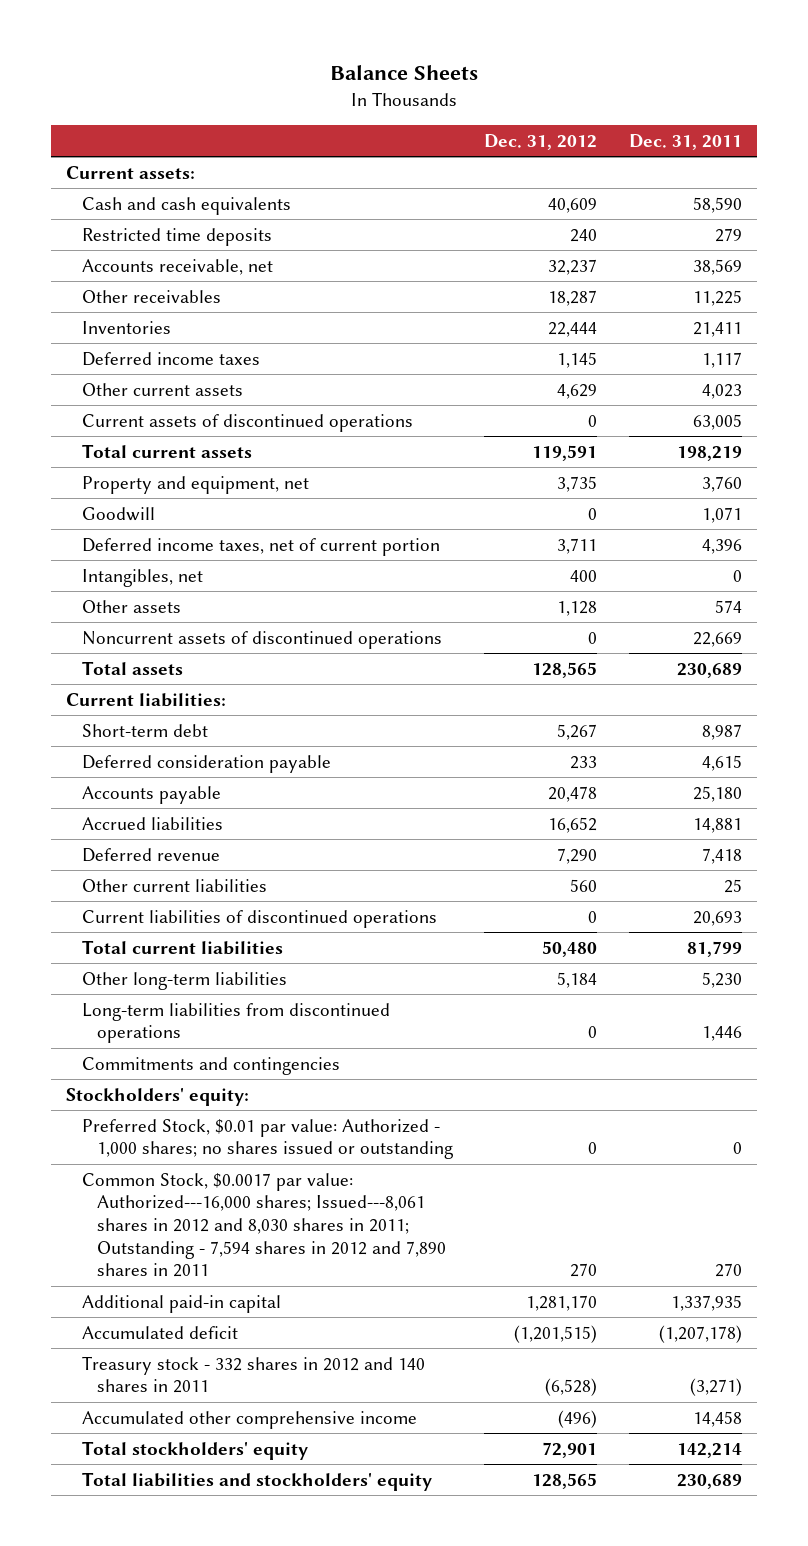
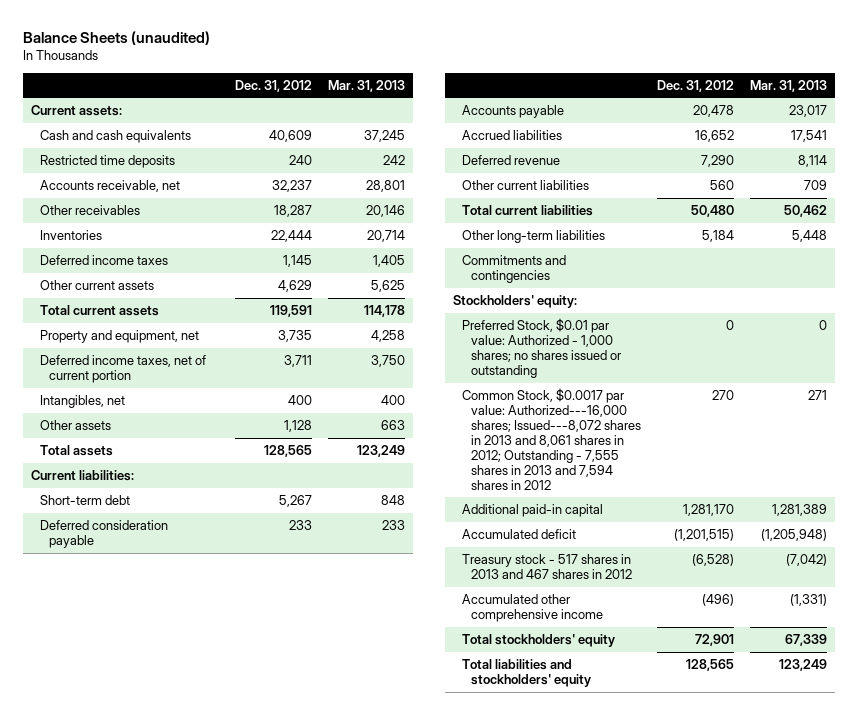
- Balance Sheets
+ Balance Sheets (unaudited)
- | Dec. 31, 2012 | Dec. 31, 2011
+ | Dec. 31, 2012 | Mar. 31, 2013
- Current assets of discontinued operations | 0 | 63,005
- Goodwill | 0 | 1,071
- Noncurrent assets of discontinued operations | 0 | 22,669
- Current liabilities of discontinued operations | 0 | 20,693
- Long-term liabilities from discontinued operations | 0 | 1,446
- Common Stock, $0.0017 par value: Authorized---16,000 shares; Issued---8,061 shares in 2012 and 8,030 shares in 2011; Outstanding - 7,594 shares in 2012 and 7,890 shares in 2011 | 270 | 270
+ Common Stock, $0.0017 par value: Authorized---16,000 shares; Issued---8,072 shares in 2013 and 8,061 shares in 2012; Outstanding - 7,555 shares in 2013 and 7,594 shares in 2012 | 270 | 271
- Treasury stock - 332 shares in 2012 and 140 shares in 2011 | (6,528) | (3,271)
+ Treasury stock - 517 shares in 2013 and 467 shares in 2012 | (6,528) | (7,042)

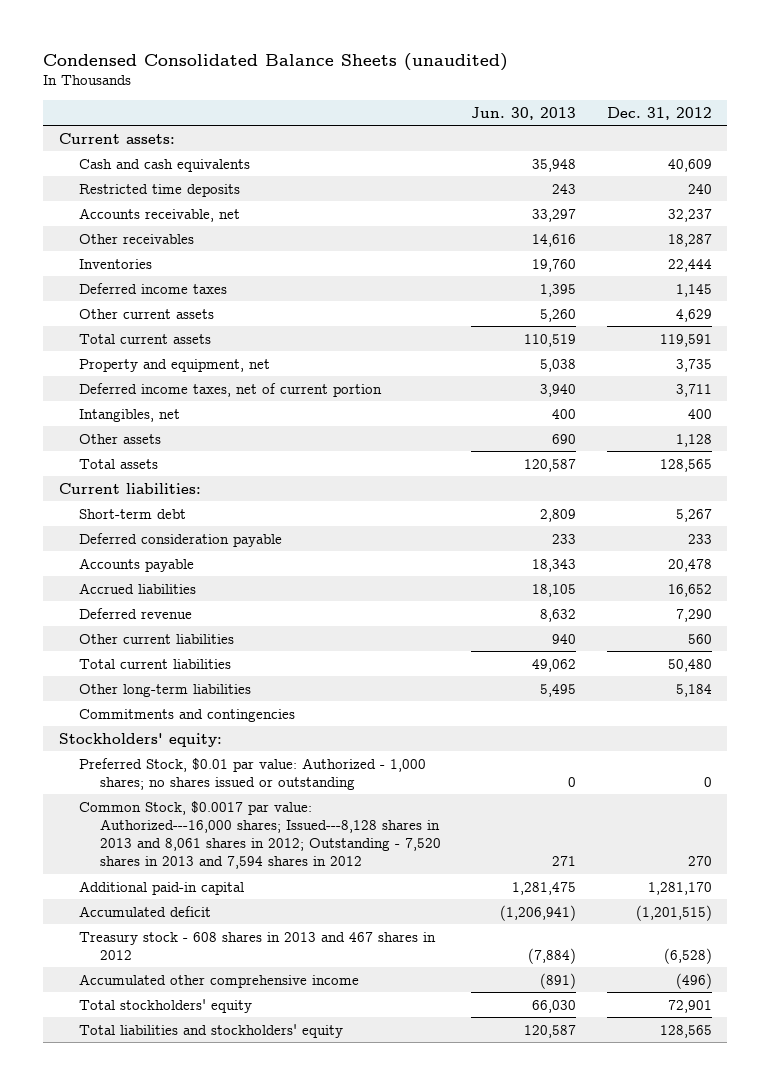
- Balance Sheets (unaudited)
+ Condensed Consolidated Balance Sheets (unaudited)
- | Dec. 31, 2012 | Mar. 31, 2013
+ | Jun. 30, 2013 | Dec. 31, 2012
- Common Stock, $0.0017 par value: Authorized---16,000 shares; Issued---8,072 shares in 2013 and 8,061 shares in 2012; Outstanding - 7,555 shares in 2013 and 7,594 shares in 2012 | 270 | 271
+ Common Stock, $0.0017 par value: Authorized---16,000 shares; Issued---8,128 shares in 2013 and 8,061 shares in 2012; Outstanding - 7,520 shares in 2013 and 7,594 shares in 2012 | 271 | 270
- Treasury stock - 517 shares in 2013 and 467 shares in 2012 | (6,528) | (7,042)
+ Treasury stock - 608 shares in 2013 and 467 shares in 2012 | (7,884) | (6,528)

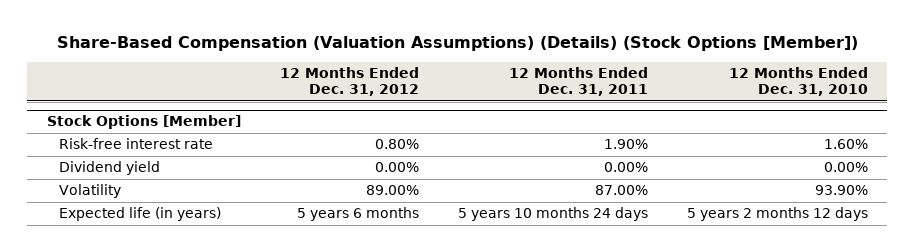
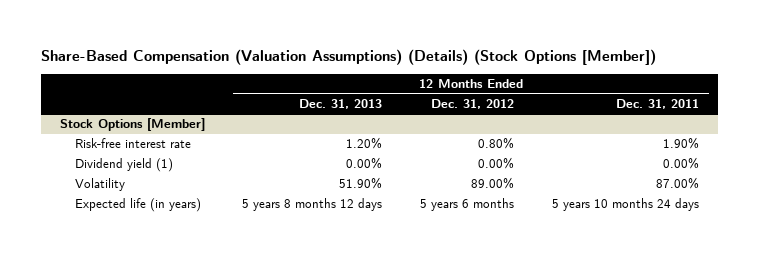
- | 12 Months Ended Dec. 31, 2012 | 12 Months Ended Dec. 31, 2011 | 12 Months Ended Dec. 31, 2010
+ | 12 Months Ended Dec. 31, 2013 | 12 Months Ended Dec. 31, 2012 | 12 Months Ended Dec. 31, 2011
@ Stock Options [Member]
- Dividend yield | 0.00% | 0.00% | 0.00%
+ Dividend yield (1) | 0.00% | 0.00% | 0.00%

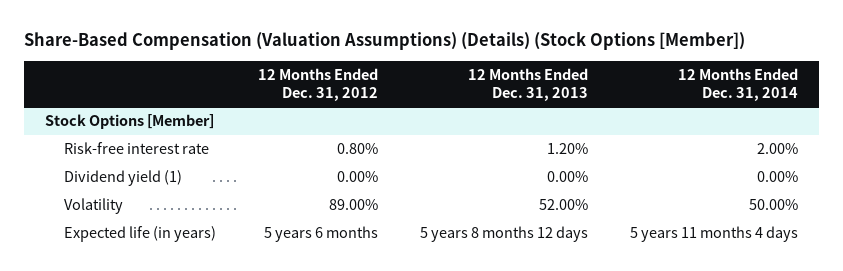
- | 12 Months Ended Dec. 31, 2013 | 12 Months Ended Dec. 31, 2012 | 12 Months Ended Dec. 31, 2011
+ | 12 Months Ended Dec. 31, 2012 | 12 Months Ended Dec. 31, 2013 | 12 Months Ended Dec. 31, 2014
@ Stock Options [Member]
- Volatility | 51.90% | 89.00% | 87.00%
+ Volatility | 89.00% | 52.00% | 50.00%

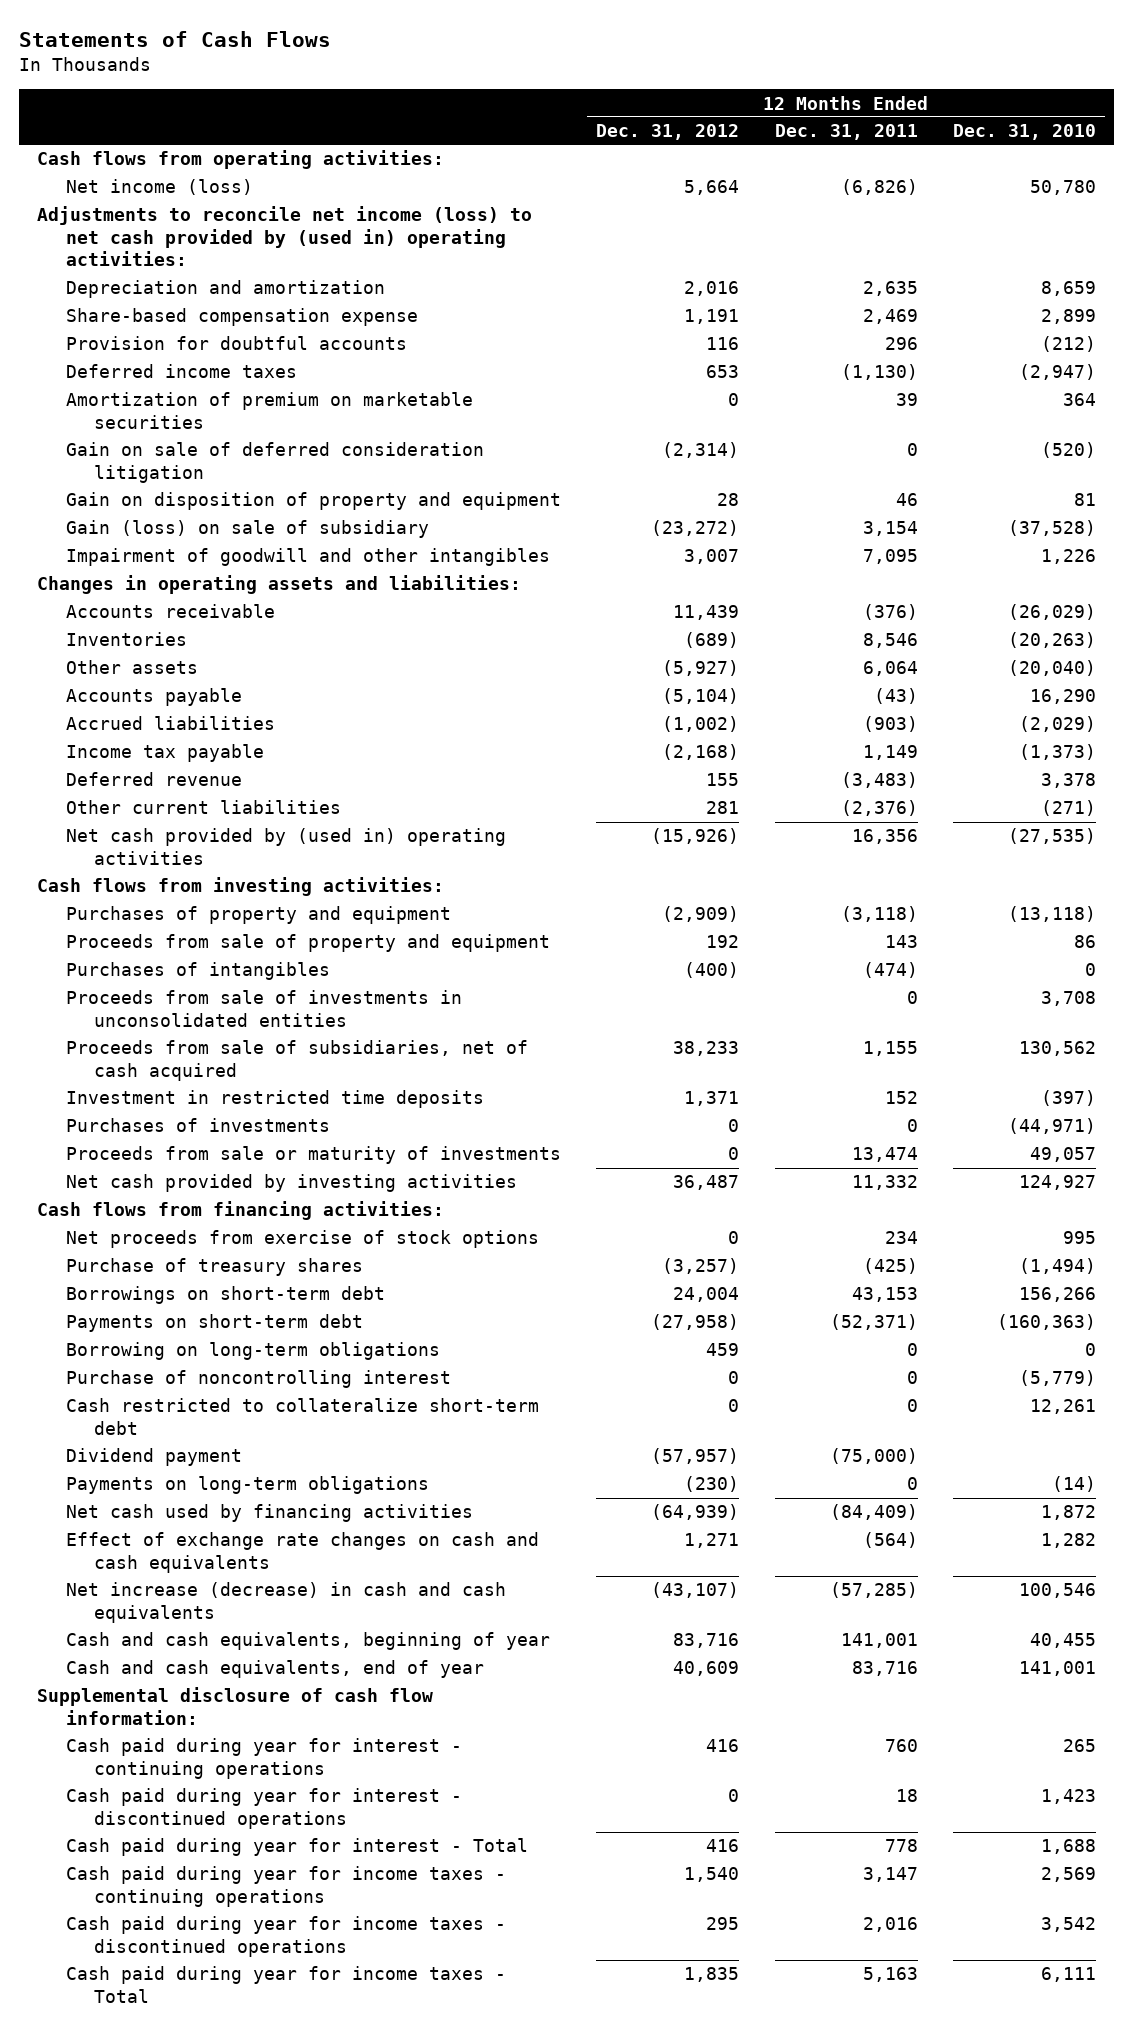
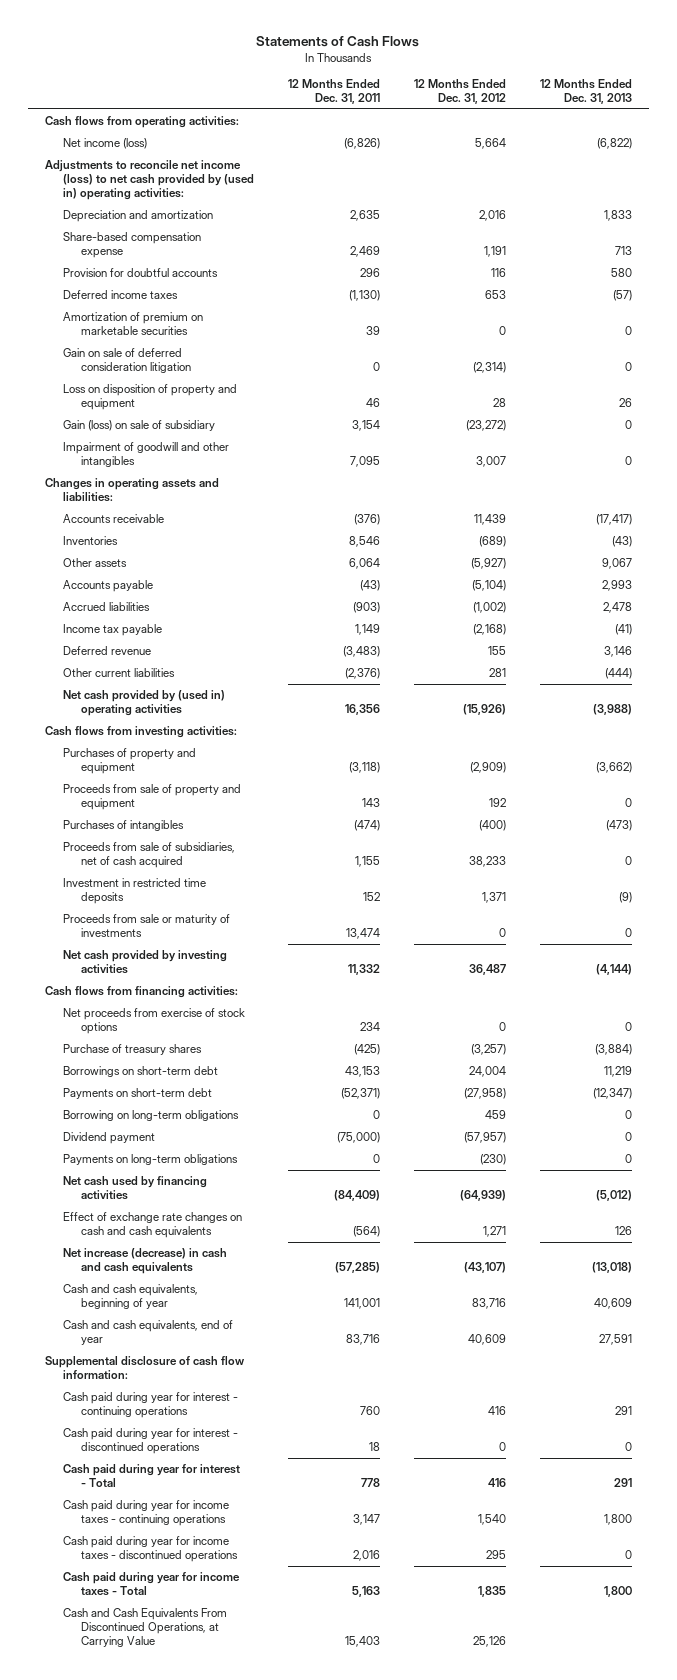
- | 12 Months Ended Dec. 31, 2012 | 12 Months Ended Dec. 31, 2011 | 12 Months Ended Dec. 31, 2010
+ | 12 Months Ended Dec. 31, 2011 | 12 Months Ended Dec. 31, 2012 | 12 Months Ended Dec. 31, 2013
- Gain on disposition of property and equipment | 28 | 46 | 81
+ Loss on disposition of property and equipment | 46 | 28 | 26
- Proceeds from sale of investments in unconsolidated entities | | 0 | 3,708
- Purchases of investments | 0 | 0 | (44,971)
- Purchase of noncontrolling interest | 0 | 0 | (5,779)
- Cash restricted to collateralize short-term debt | 0 | 0 | 12,261
+ Cash and Cash Equivalents From Discontinued Operations, at Carrying Value | 15,403 | 25,126 |

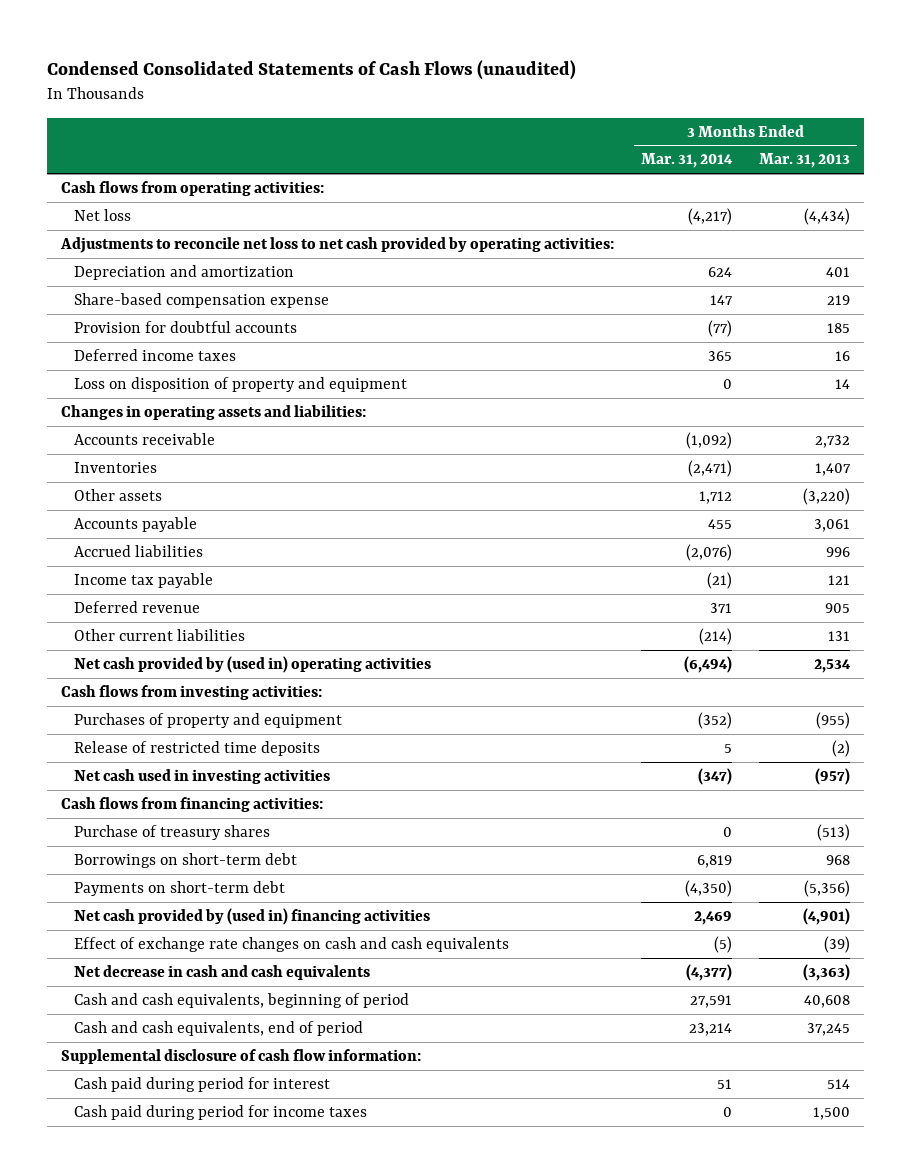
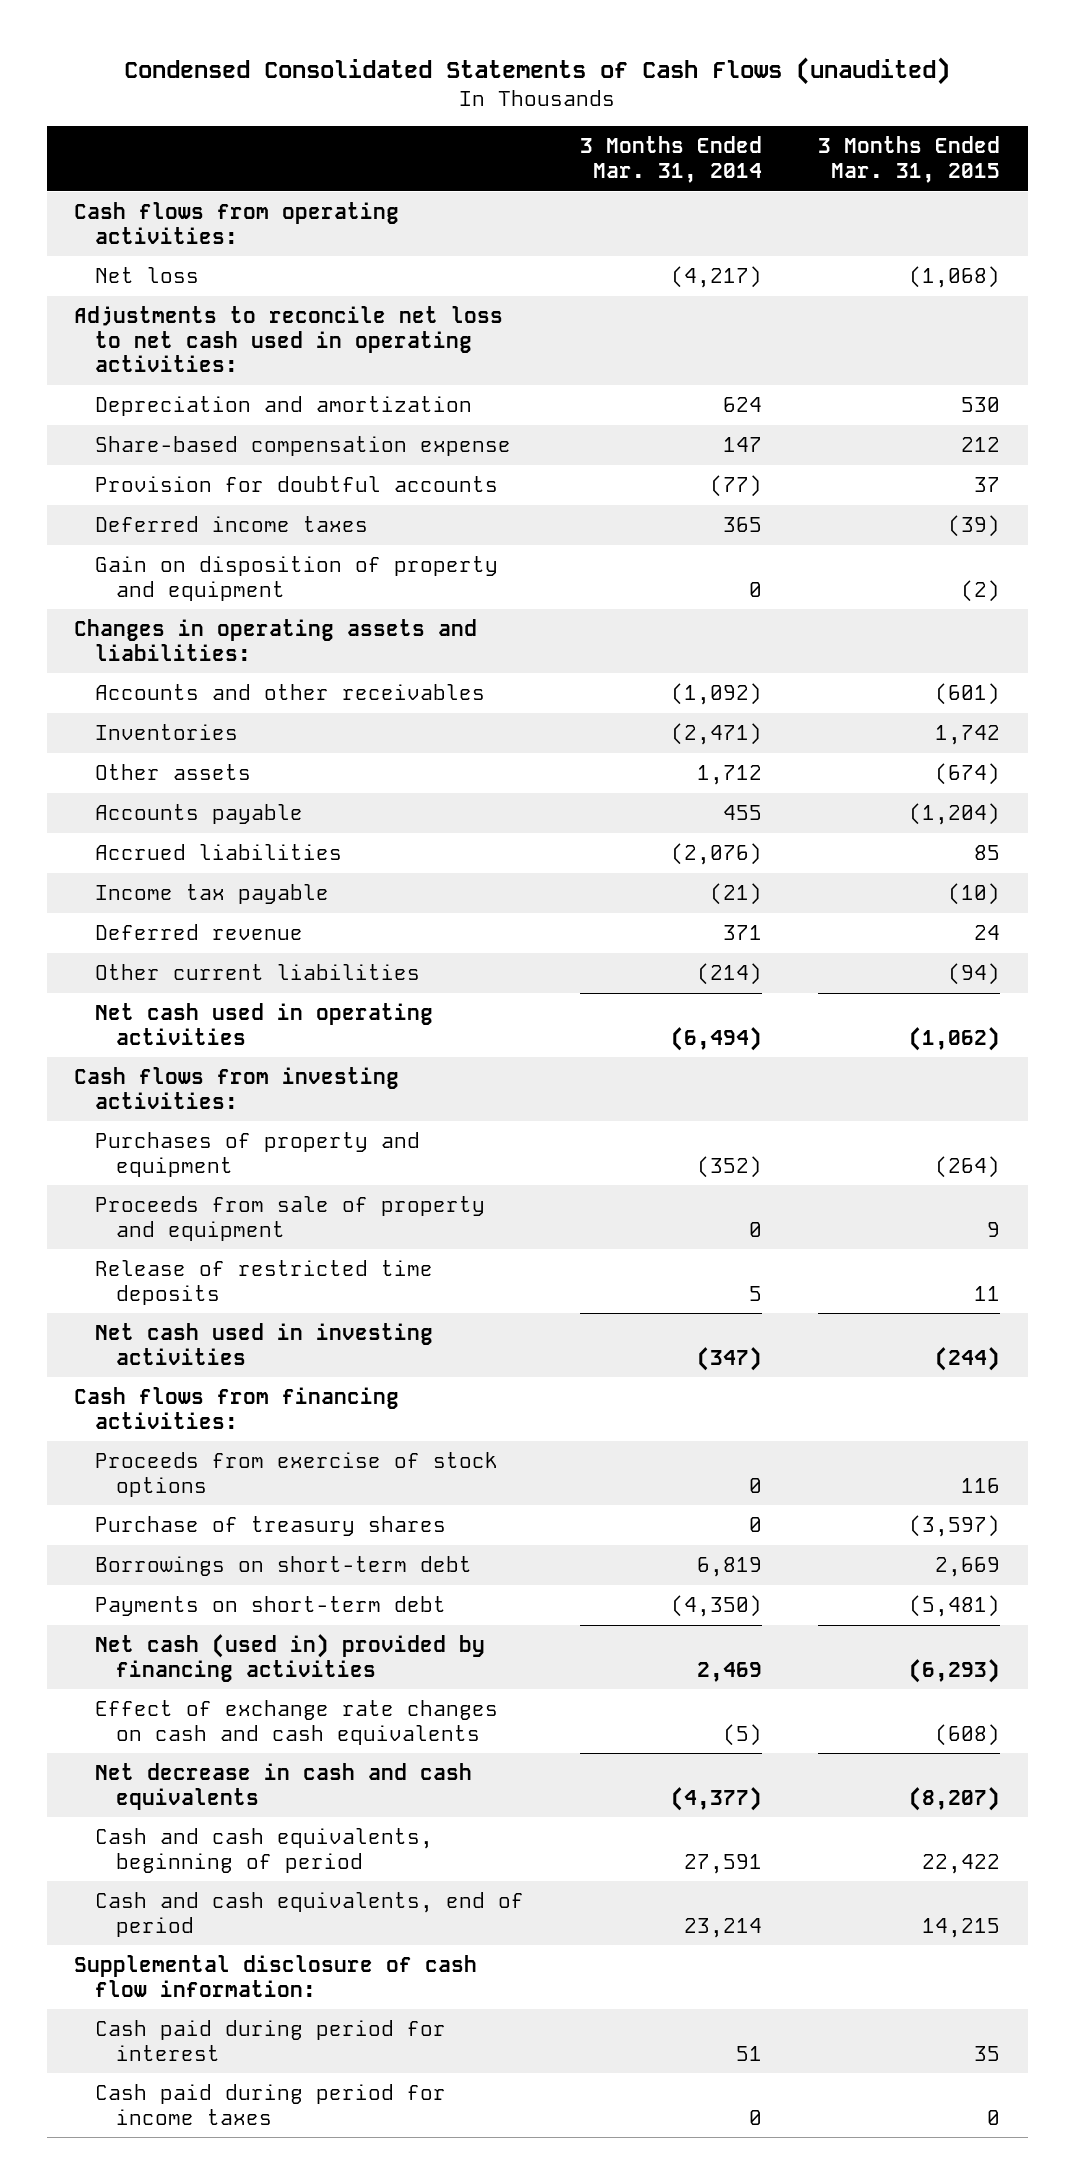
- | 3 Months Ended Mar. 31, 2014 | 3 Months Ended Mar. 31, 2013
+ | 3 Months Ended Mar. 31, 2014 | 3 Months Ended Mar. 31, 2015
- Adjustments to reconcile net loss to net cash provided by operating activities:
+ Adjustments to reconcile net loss to net cash used in operating activities:
- Loss on disposition of property and equipment | 0 | 14
+ Gain on disposition of property and equipment | 0 | (2)
- Accounts receivable | (1,092) | 2,732
+ Accounts and other receivables | (1,092) | (601)
- Net cash provided by (used in) operating activities | (6,494) | 2,534
+ Net cash used in operating activities | (6,494) | (1,062)
+ Proceeds from sale of property and equipment | 0 | 9
+ Proceeds from exercise of stock options | 0 | 116
- Net cash provided by (used in) financing activities | 2,469 | (4,901)
+ Net cash (used in) provided by financing activities | 2,469 | (6,293)

